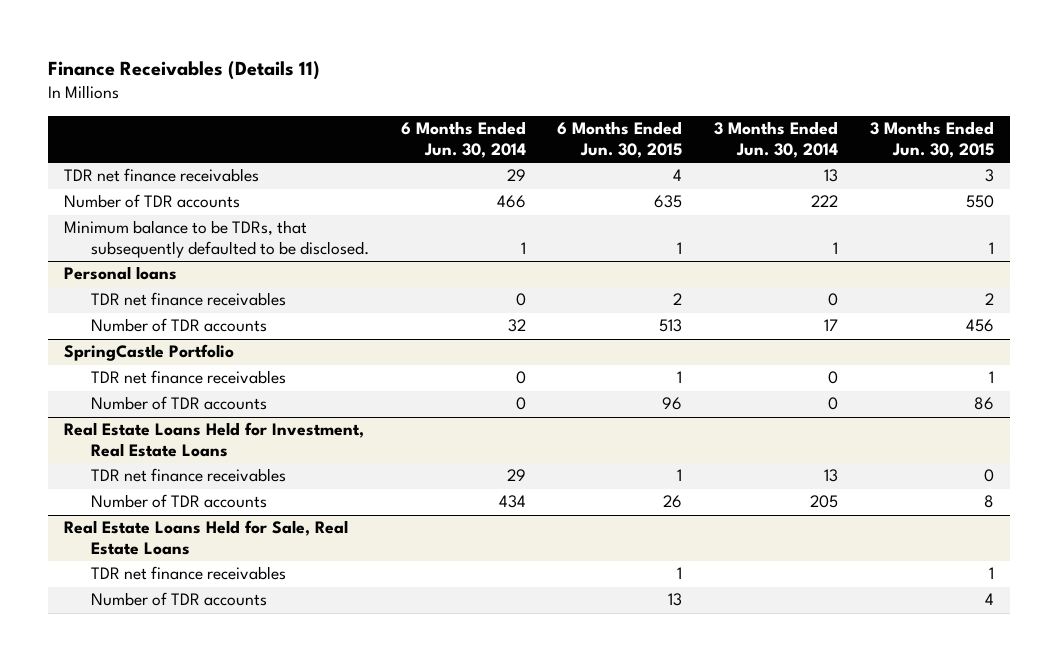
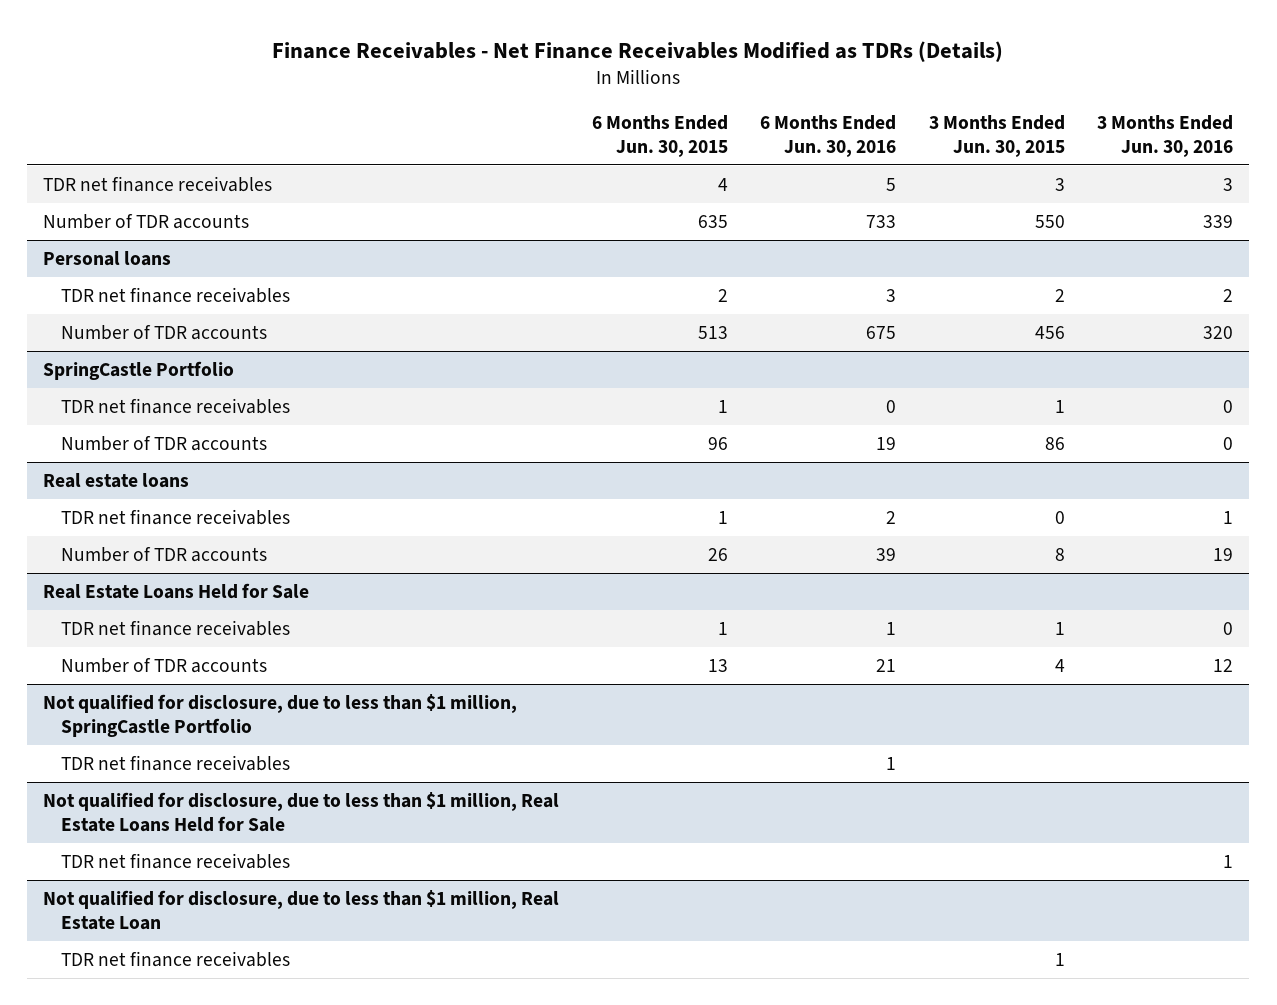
- Finance Receivables (Details 11)
+ Finance Receivables - Net Finance Receivables Modified as TDRs (Details)
- | 6 Months Ended Jun. 30, 2014 | 6 Months Ended Jun. 30, 2015 | 3 Months Ended Jun. 30, 2014 | 3 Months Ended Jun. 30, 2015
+ | 6 Months Ended Jun. 30, 2015 | 6 Months Ended Jun. 30, 2016 | 3 Months Ended Jun. 30, 2015 | 3 Months Ended Jun. 30, 2016
- Minimum balance to be TDRs, that subsequently defaulted to be disclosed. | 1 | 1 | 1 | 1
- Real Estate Loans Held for Investment, Real Estate Loans
+ Real estate loans
- Real Estate Loans Held for Sale, Real Estate Loans
+ Real Estate Loans Held for Sale
+ Not qualified for disclosure, due to less than $1 million, SpringCastle Portfolio
+ TDR net finance receivables | | 1 | |
+ Not qualified for disclosure, due to less than $1 million, Real Estate Loans Held for Sale
+ TDR net finance receivables | | | | 1
+ Not qualified for disclosure, due to less than $1 million, Real Estate Loan
+ TDR net finance receivables | | | 1 |

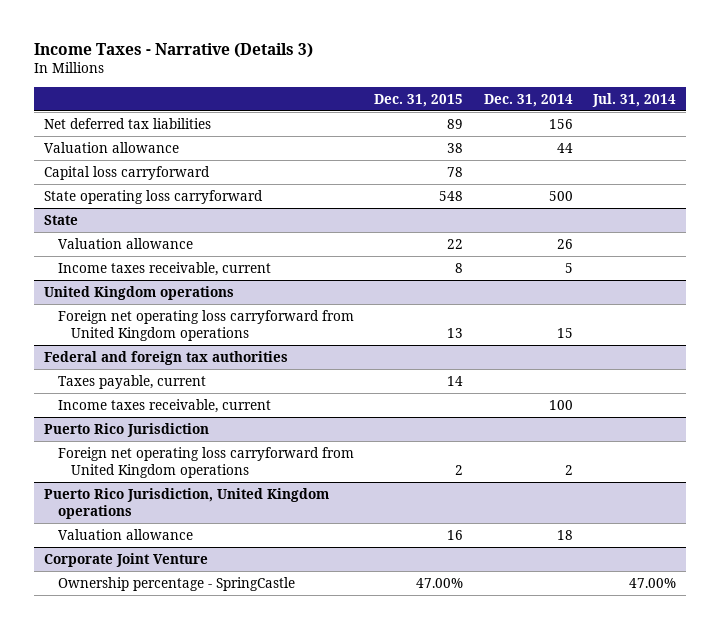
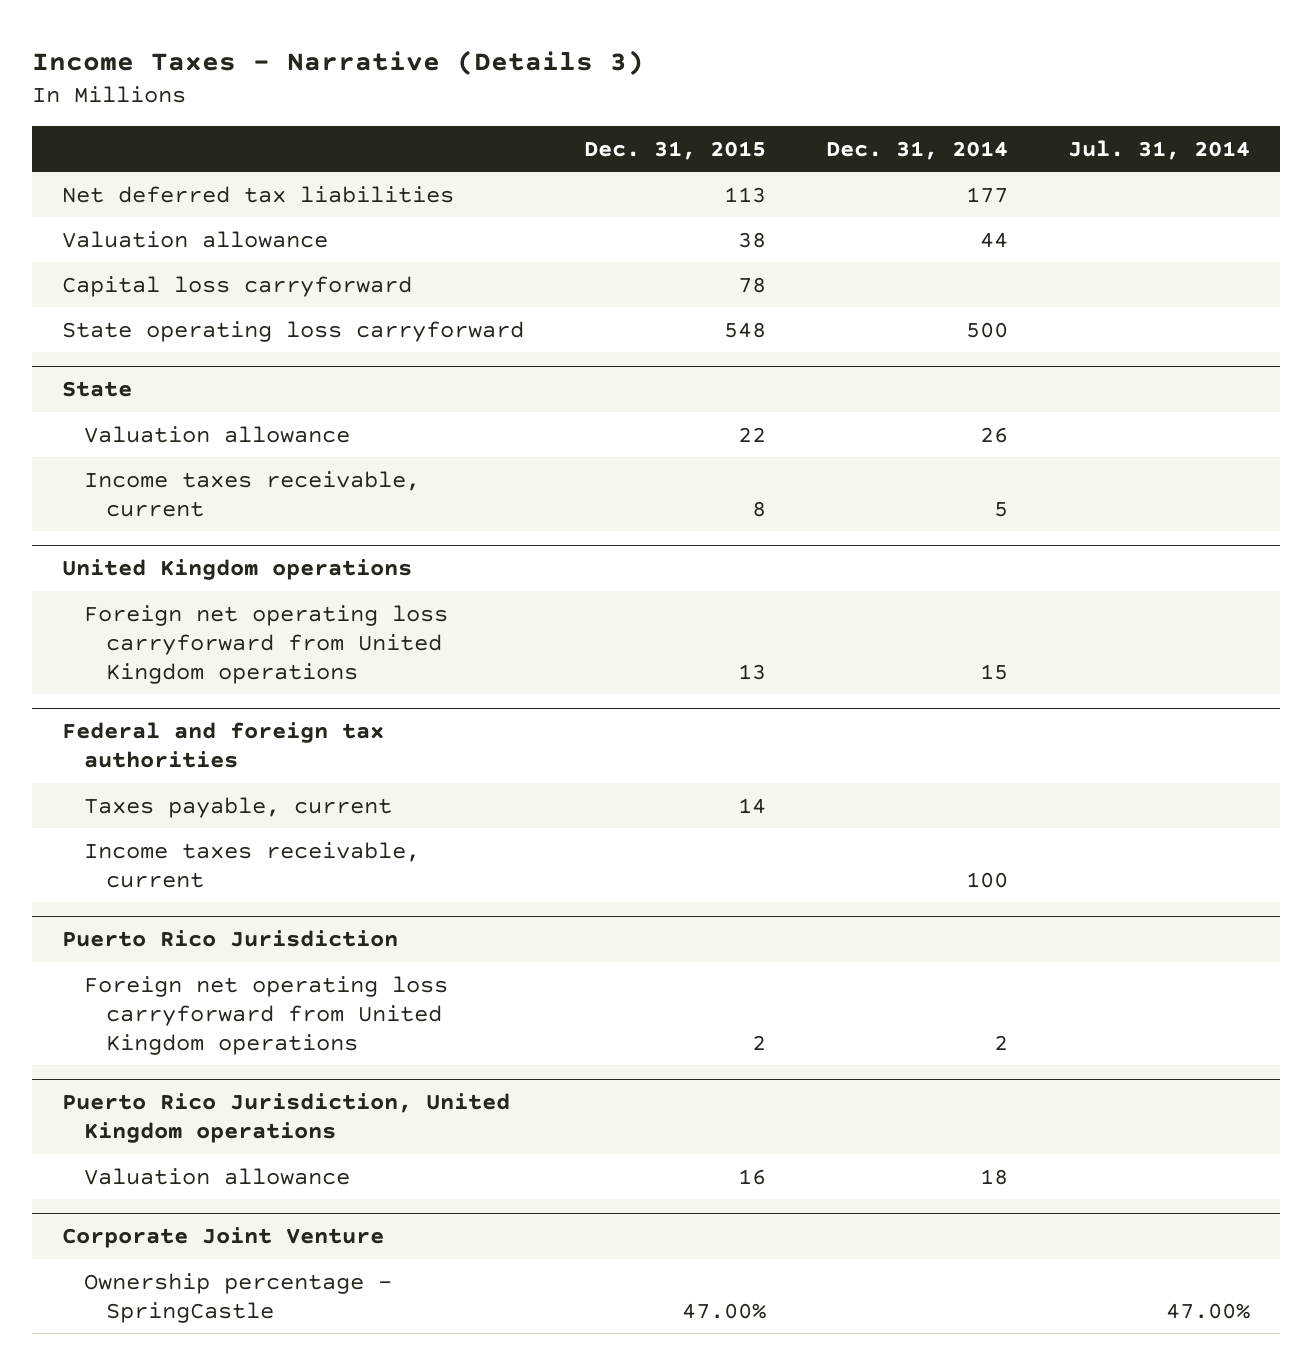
- Net deferred tax liabilities | 89 | 156 |
+ Net deferred tax liabilities | 113 | 177 |

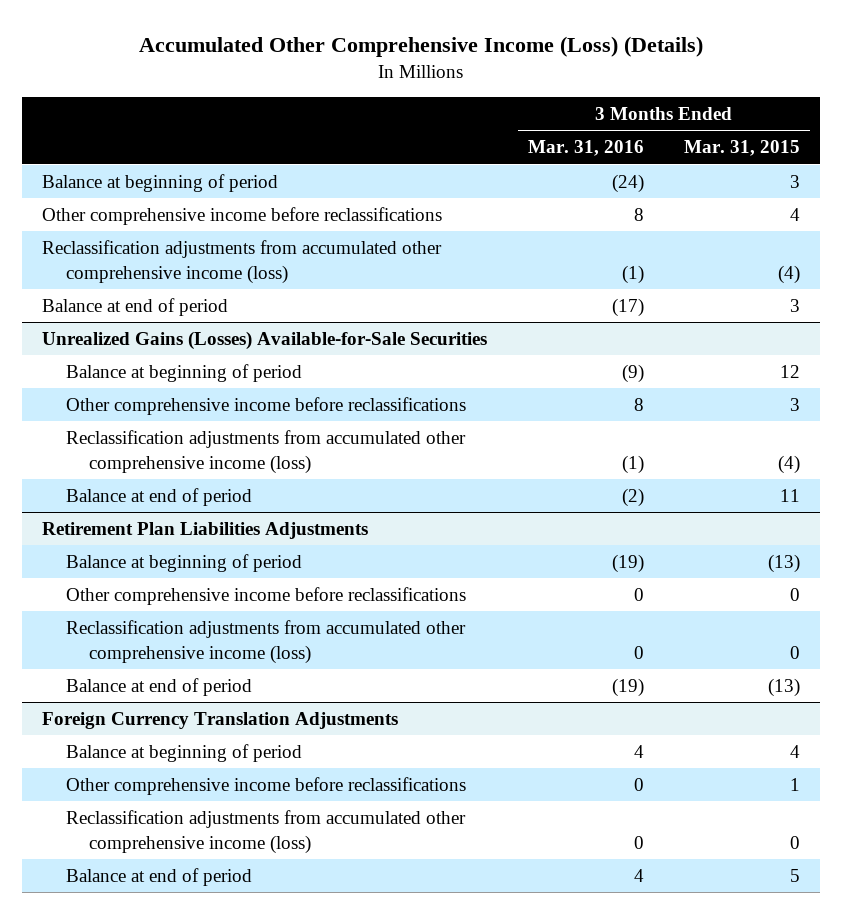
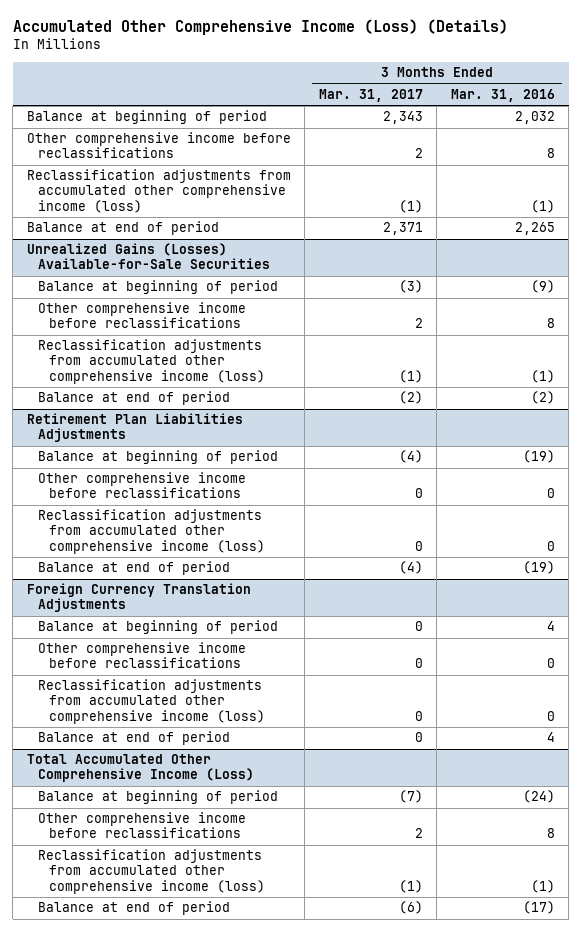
- | 3 Months Ended Mar. 31, 2016 | 3 Months Ended Mar. 31, 2015
+ | 3 Months Ended Mar. 31, 2017 | 3 Months Ended Mar. 31, 2016
- Balance at beginning of period | (24) | 3
+ Balance at beginning of period | 2,343 | 2,032
- Balance at end of period | (17) | 3
+ Balance at end of period | 2,371 | 2,265
+ Total Accumulated Other Comprehensive Income (Loss)
+ Balance at beginning of period | (7) | (24)
+ Other comprehensive income before reclassifications | 2 | 8
+ Reclassification adjustments from accumulated other comprehensive income (loss) | (1) | (1)
+ Balance at end of period | (6) | (17)

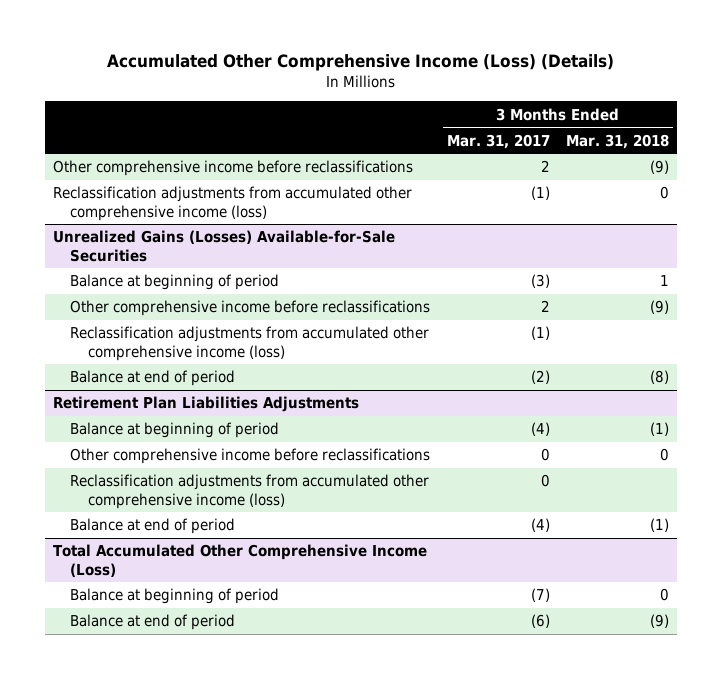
- | 3 Months Ended Mar. 31, 2017 | 3 Months Ended Mar. 31, 2016
+ | 3 Months Ended Mar. 31, 2017 | 3 Months Ended Mar. 31, 2018
- Balance at beginning of period | 2,343 | 2,032
- Balance at end of period | 2,371 | 2,265
- Foreign Currency Translation Adjustments
- Balance at beginning of period | 0 | 4
- Other comprehensive income before reclassifications | 0 | 0
- Reclassification adjustments from accumulated other comprehensive income (loss) | 0 | 0
- Balance at end of period | 0 | 4
@ Total Accumulated Other Comprehensive Income (Loss)
- Other comprehensive income before reclassifications | 2 | 8
- Reclassification adjustments from accumulated other comprehensive income (loss) | (1) | (1)

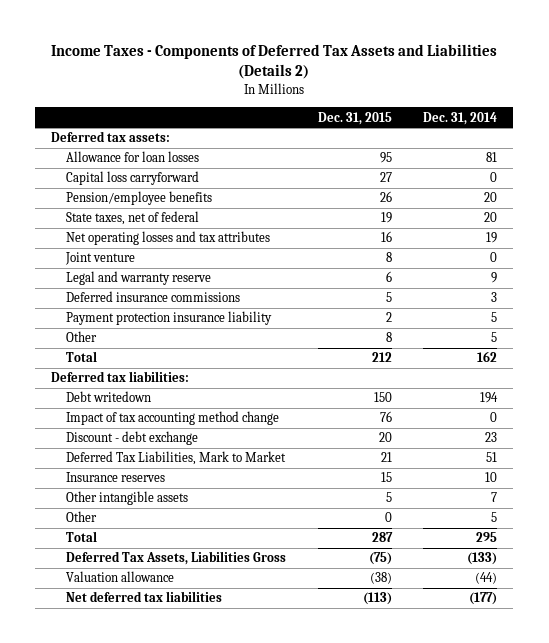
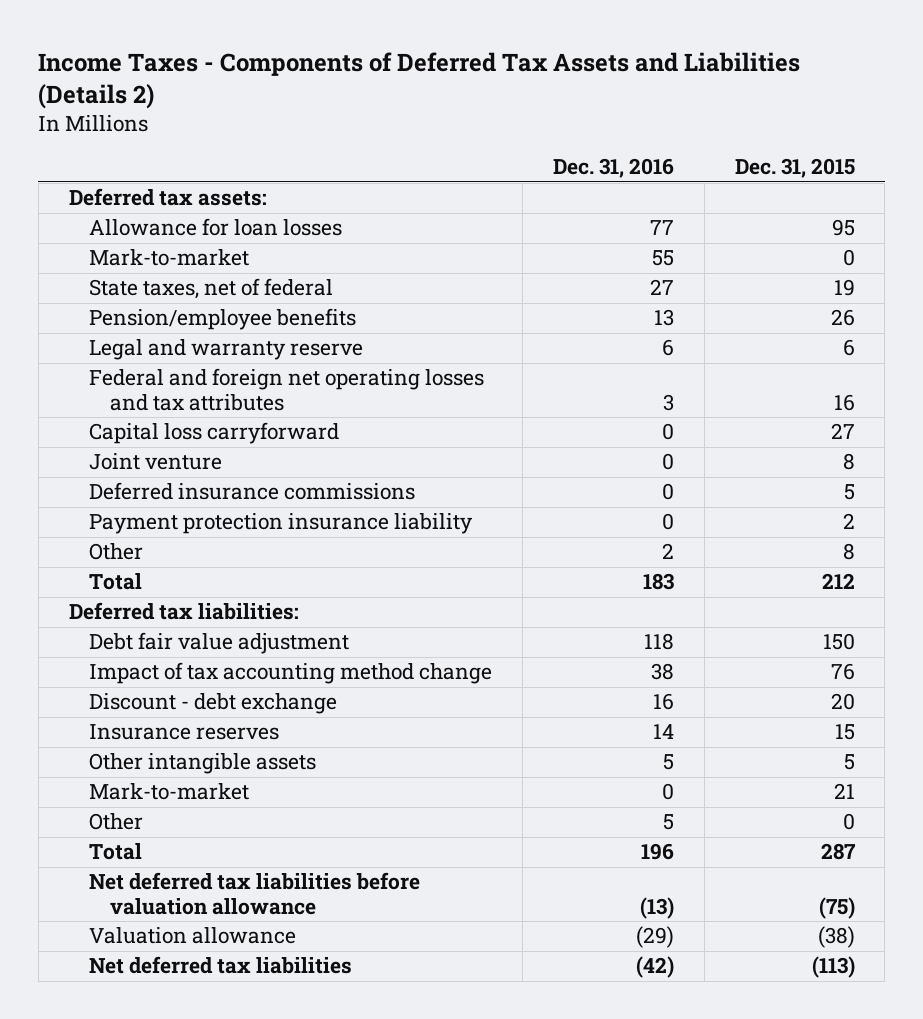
- | Dec. 31, 2015 | Dec. 31, 2014
+ | Dec. 31, 2016 | Dec. 31, 2015
+ Mark-to-market | 55 | 0
- Net operating losses and tax attributes | 16 | 19
moved down: Pension/employee benefits | 13 | 26
+ Federal and foreign net operating losses and tax attributes | 3 | 16
moved down: Capital loss carryforward | 0 | 27
moved down: Joint venture | 0 | 8
- Debt writedown | 150 | 194
+ Debt fair value adjustment | 118 | 150
- Deferred Tax Liabilities, Mark to Market | 21 | 51
+ Mark-to-market | 0 | 21
- Deferred Tax Assets, Liabilities Gross | (75) | (133)
+ Net deferred tax liabilities before valuation allowance | (13) | (75)

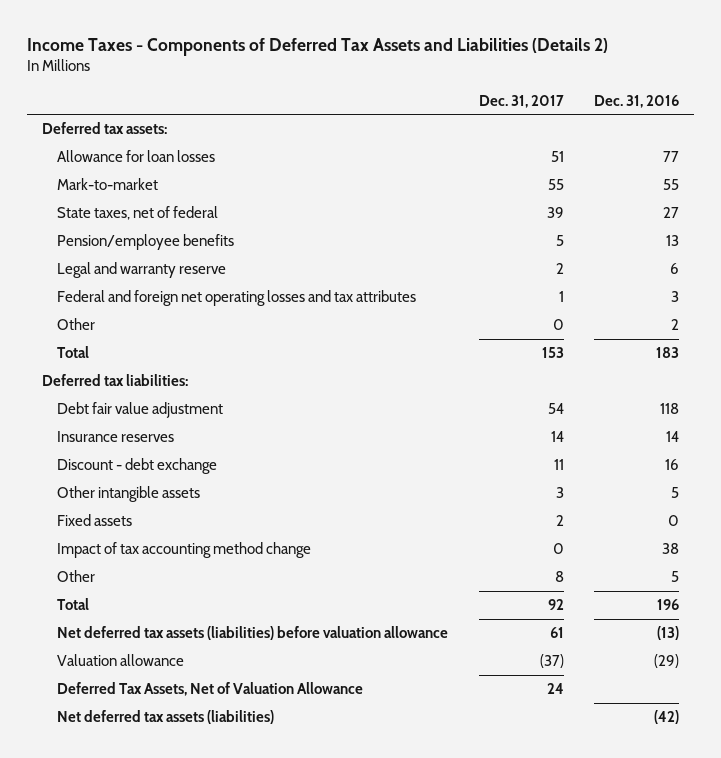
- | Dec. 31, 2016 | Dec. 31, 2015
+ | Dec. 31, 2017 | Dec. 31, 2016
- Capital loss carryforward | 0 | 27
- Joint venture | 0 | 8
- Deferred insurance commissions | 0 | 5
- Payment protection insurance liability | 0 | 2
moved down: Discount - debt exchange | 11 | 16
- Mark-to-market | 0 | 21
+ Fixed assets | 2 | 0
moved down: Impact of tax accounting method change | 0 | 38
- Net deferred tax liabilities before valuation allowance | (13) | (75)
+ Net deferred tax assets (liabilities) before valuation allowance | 61 | (13)
- Net deferred tax liabilities | (42) | (113)
+ Deferred Tax Assets, Net of Valuation Allowance | 24 |
+ Net deferred tax assets (liabilities) | | (42)

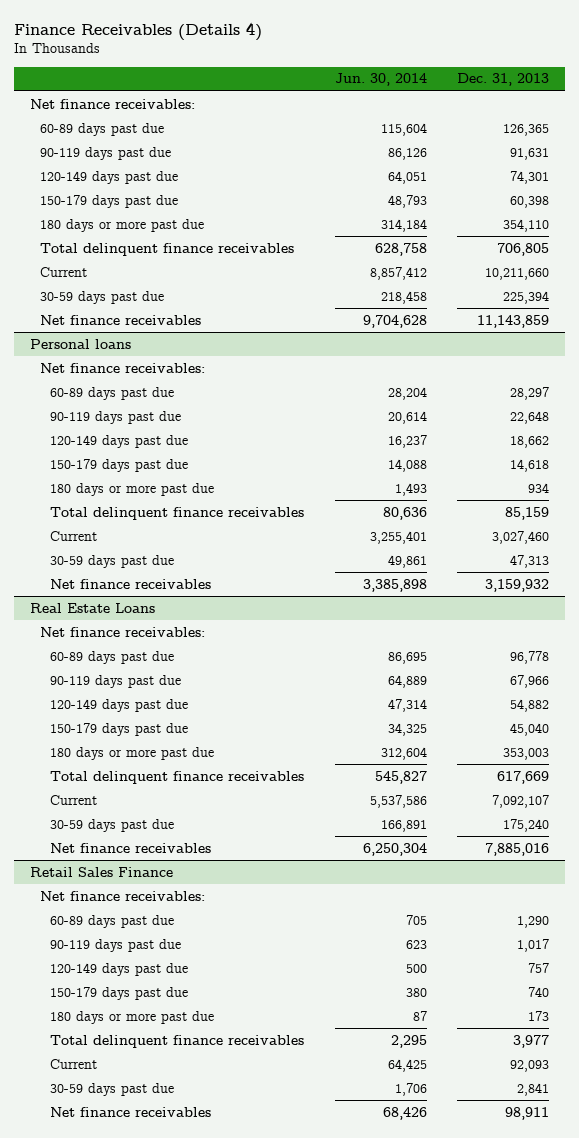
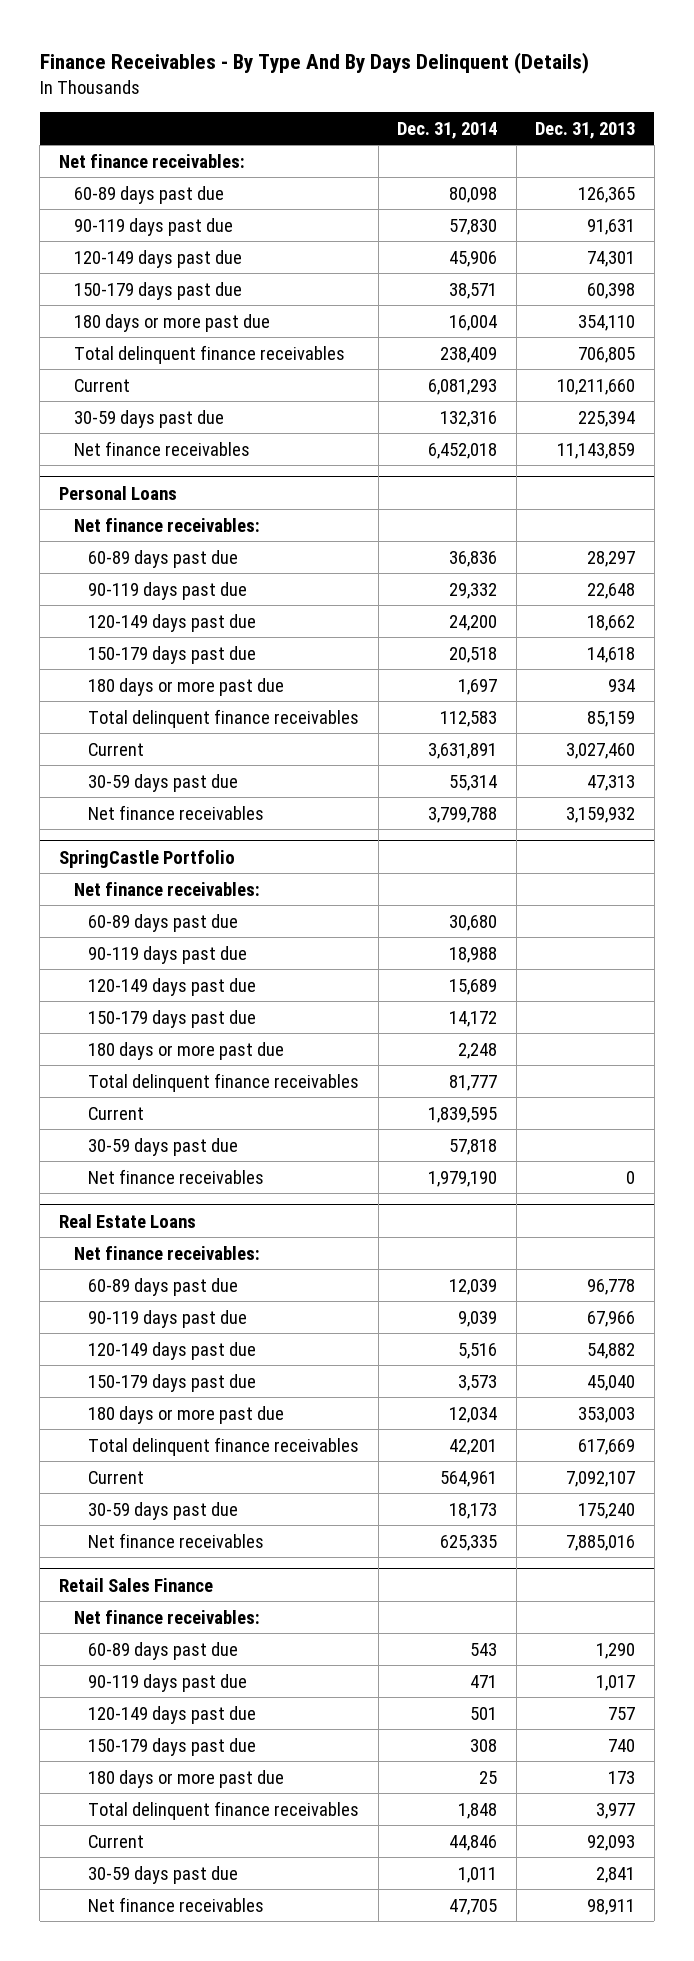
- Finance Receivables (Details 4)
+ Finance Receivables - By Type And By Days Delinquent (Details)
- | Jun. 30, 2014 | Dec. 31, 2013
+ | Dec. 31, 2014 | Dec. 31, 2013
- Personal loans
+ Personal Loans
+ SpringCastle Portfolio
+ Net finance receivables:
+ 60-89 days past due | 30,680 |
+ 90-119 days past due | 18,988 |
+ 120-149 days past due | 15,689 |
+ 150-179 days past due | 14,172 |
+ 180 days or more past due | 2,248 |
+ Total delinquent finance receivables | 81,777 |
+ Current | 1,839,595 |
+ 30-59 days past due | 57,818 |
+ Net finance receivables | 1,979,190 | 0

